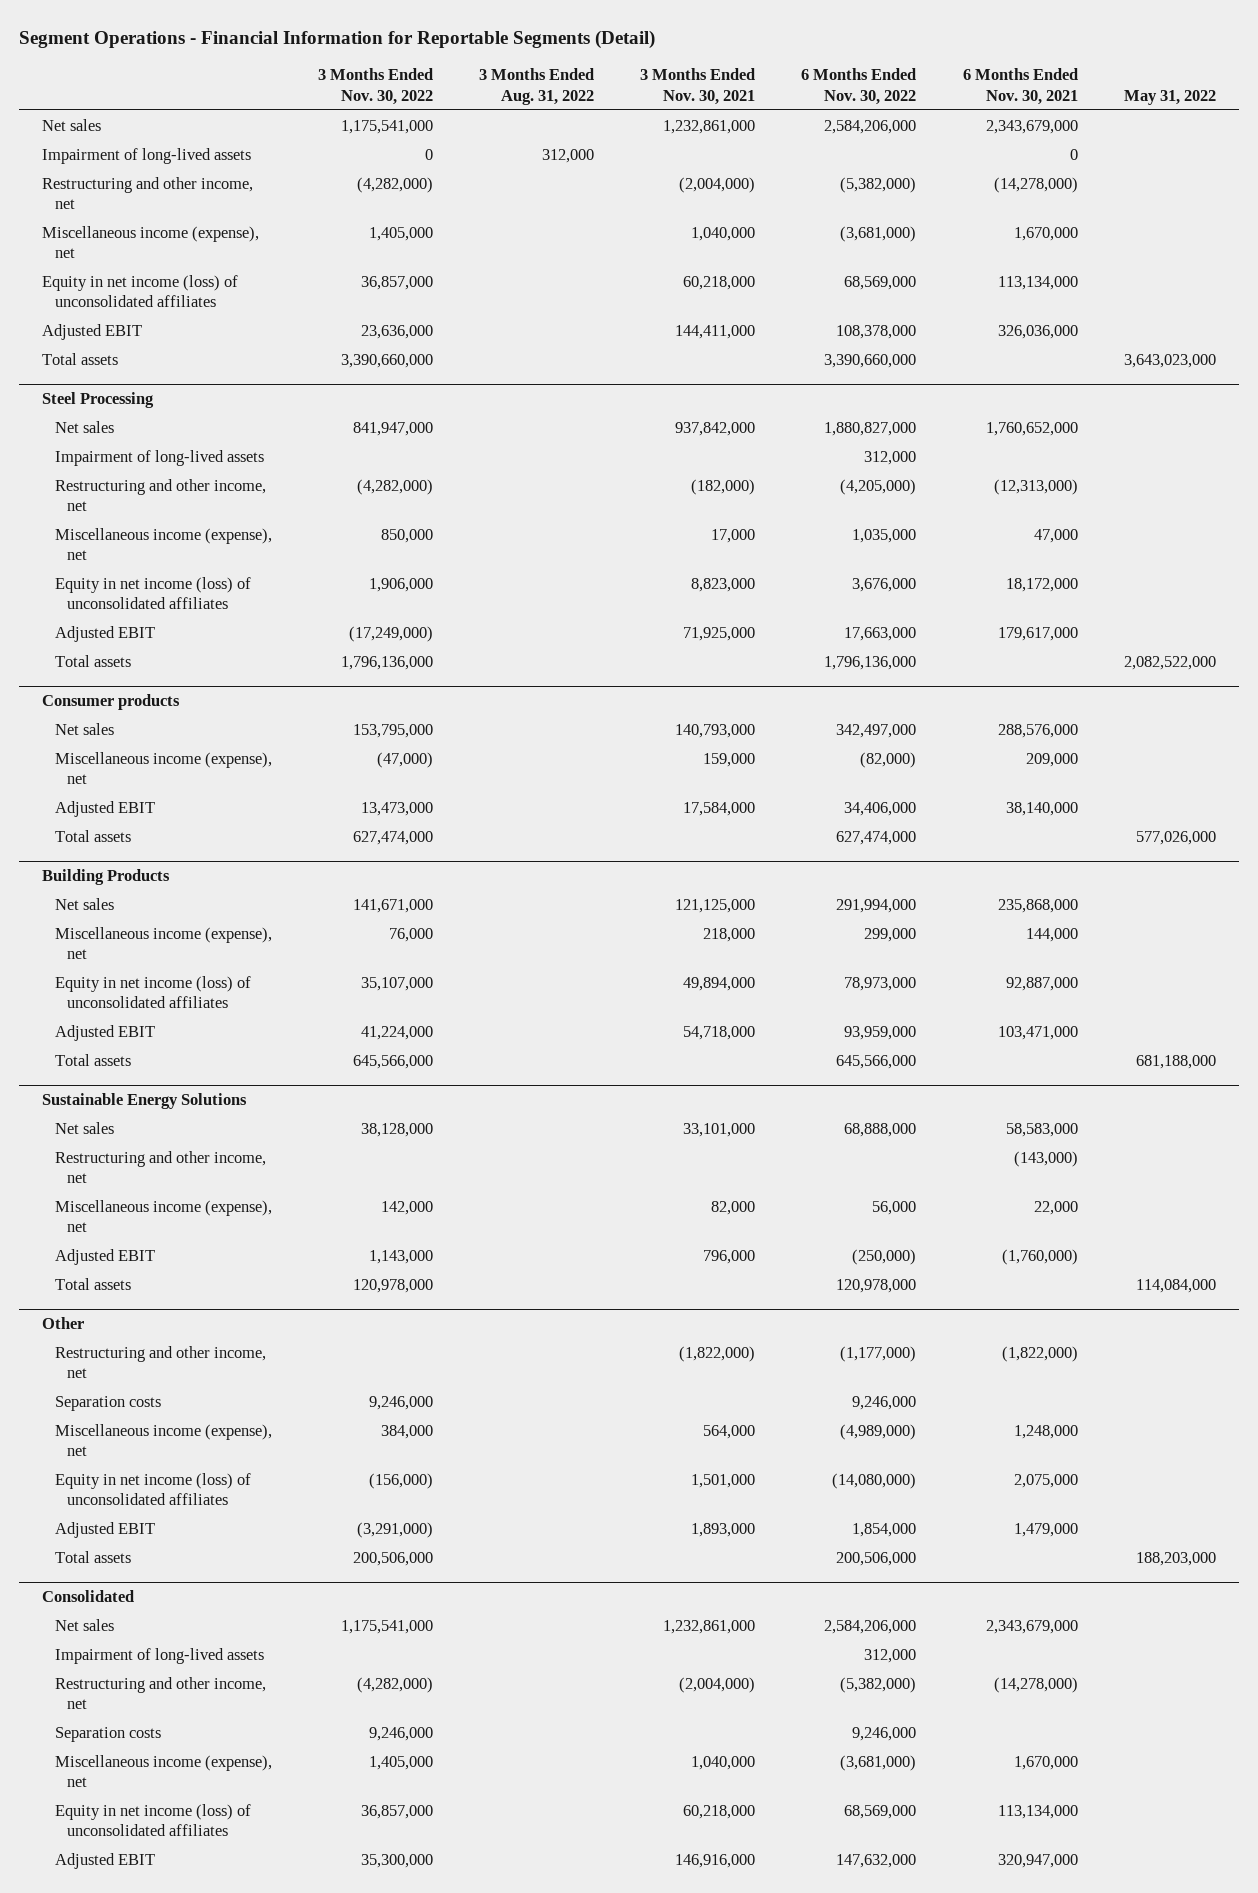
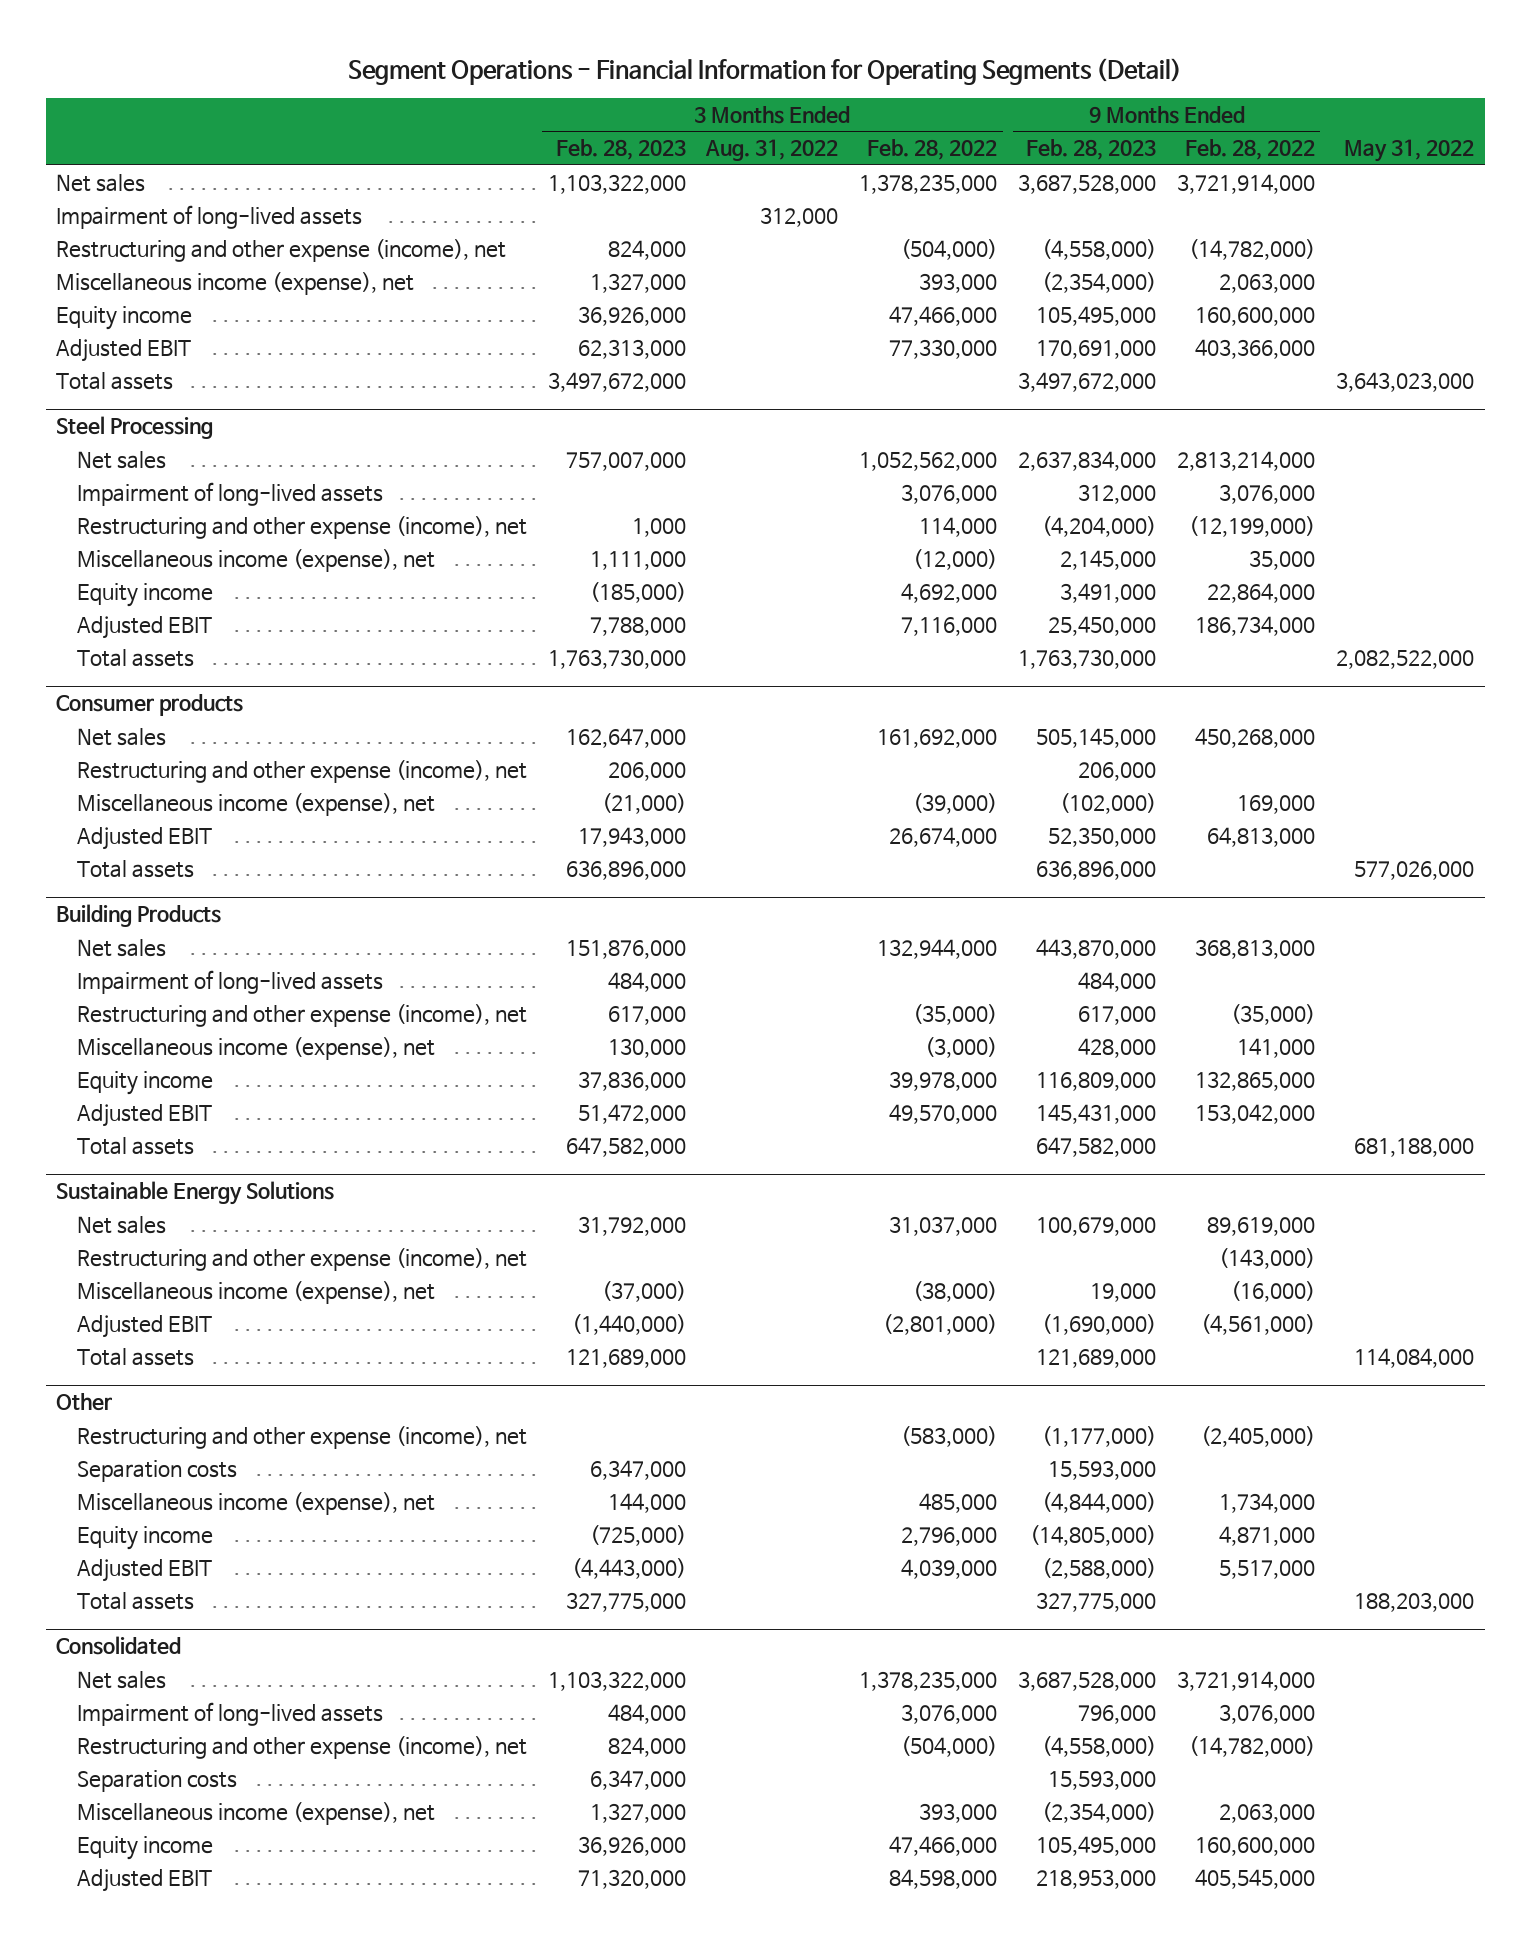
- Segment Operations - Financial Information for Reportable Segments (Detail)
+ Segment Operations - Financial Information for Operating Segments (Detail)
- | 3 Months Ended Nov. 30, 2022 | 3 Months Ended Aug. 31, 2022 | 3 Months Ended Nov. 30, 2021 | 6 Months Ended Nov. 30, 2022 | 6 Months Ended Nov. 30, 2021 | May 31, 2022
+ | 3 Months Ended Feb. 28, 2023 | 3 Months Ended Aug. 31, 2022 | 3 Months Ended Feb. 28, 2022 | 9 Months Ended Feb. 28, 2023 | 9 Months Ended Feb. 28, 2022 | May 31, 2022
- Restructuring and other income, net | (4,282,000) | | (2,004,000) | (5,382,000) | (14,278,000) |
+ Restructuring and other expense (income), net | 824,000 | | (504,000) | (4,558,000) | (14,782,000) |
- Equity in net income (loss) of unconsolidated affiliates | 36,857,000 | | 60,218,000 | 68,569,000 | 113,134,000 |
+ Equity income | 36,926,000 | | 47,466,000 | 105,495,000 | 160,600,000 |
@ Steel Processing
- Restructuring and other income, net | (4,282,000) | | (182,000) | (4,205,000) | (12,313,000) |
+ Restructuring and other expense (income), net | 1,000 | | 114,000 | (4,204,000) | (12,199,000) |
- Equity in net income (loss) of unconsolidated affiliates | 1,906,000 | | 8,823,000 | 3,676,000 | 18,172,000 |
+ Equity income | (185,000) | | 4,692,000 | 3,491,000 | 22,864,000 |
@ Consumer products
+ Restructuring and other expense (income), net | 206,000 | | | 206,000 | |
@ Building Products
+ Impairment of long-lived assets | 484,000 | | | 484,000 | |
+ Restructuring and other expense (income), net | 617,000 | | (35,000) | 617,000 | (35,000) |
- Equity in net income (loss) of unconsolidated affiliates | 35,107,000 | | 49,894,000 | 78,973,000 | 92,887,000 |
+ Equity income | 37,836,000 | | 39,978,000 | 116,809,000 | 132,865,000 |
@ Sustainable Energy Solutions
- Restructuring and other income, net | | | | | (143,000) |
+ Restructuring and other expense (income), net | | | | | (143,000) |
@ Other
- Restructuring and other income, net | | | (1,822,000) | (1,177,000) | (1,822,000) |
+ Restructuring and other expense (income), net | | | (583,000) | (1,177,000) | (2,405,000) |
- Equity in net income (loss) of unconsolidated affiliates | (156,000) | | 1,501,000 | (14,080,000) | 2,075,000 |
+ Equity income | (725,000) | | 2,796,000 | (14,805,000) | 4,871,000 |
@ Consolidated
- Restructuring and other income, net | (4,282,000) | | (2,004,000) | (5,382,000) | (14,278,000) |
+ Restructuring and other expense (income), net | 824,000 | | (504,000) | (4,558,000) | (14,782,000) |
- Equity in net income (loss) of unconsolidated affiliates | 36,857,000 | | 60,218,000 | 68,569,000 | 113,134,000 |
+ Equity income | 36,926,000 | | 47,466,000 | 105,495,000 | 160,600,000 |

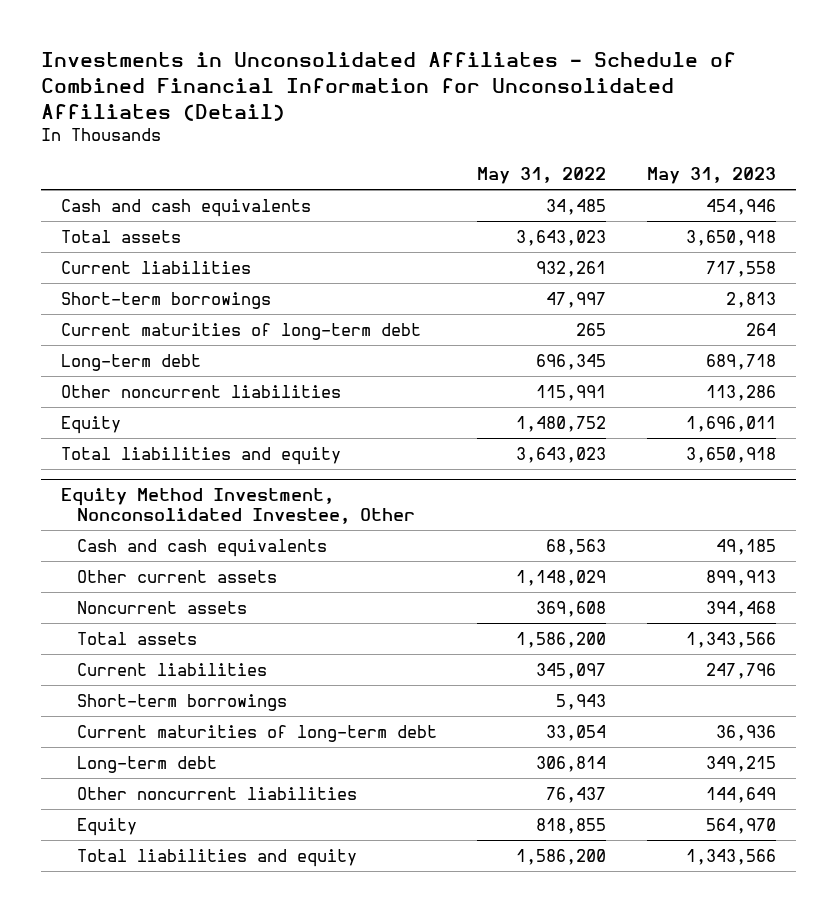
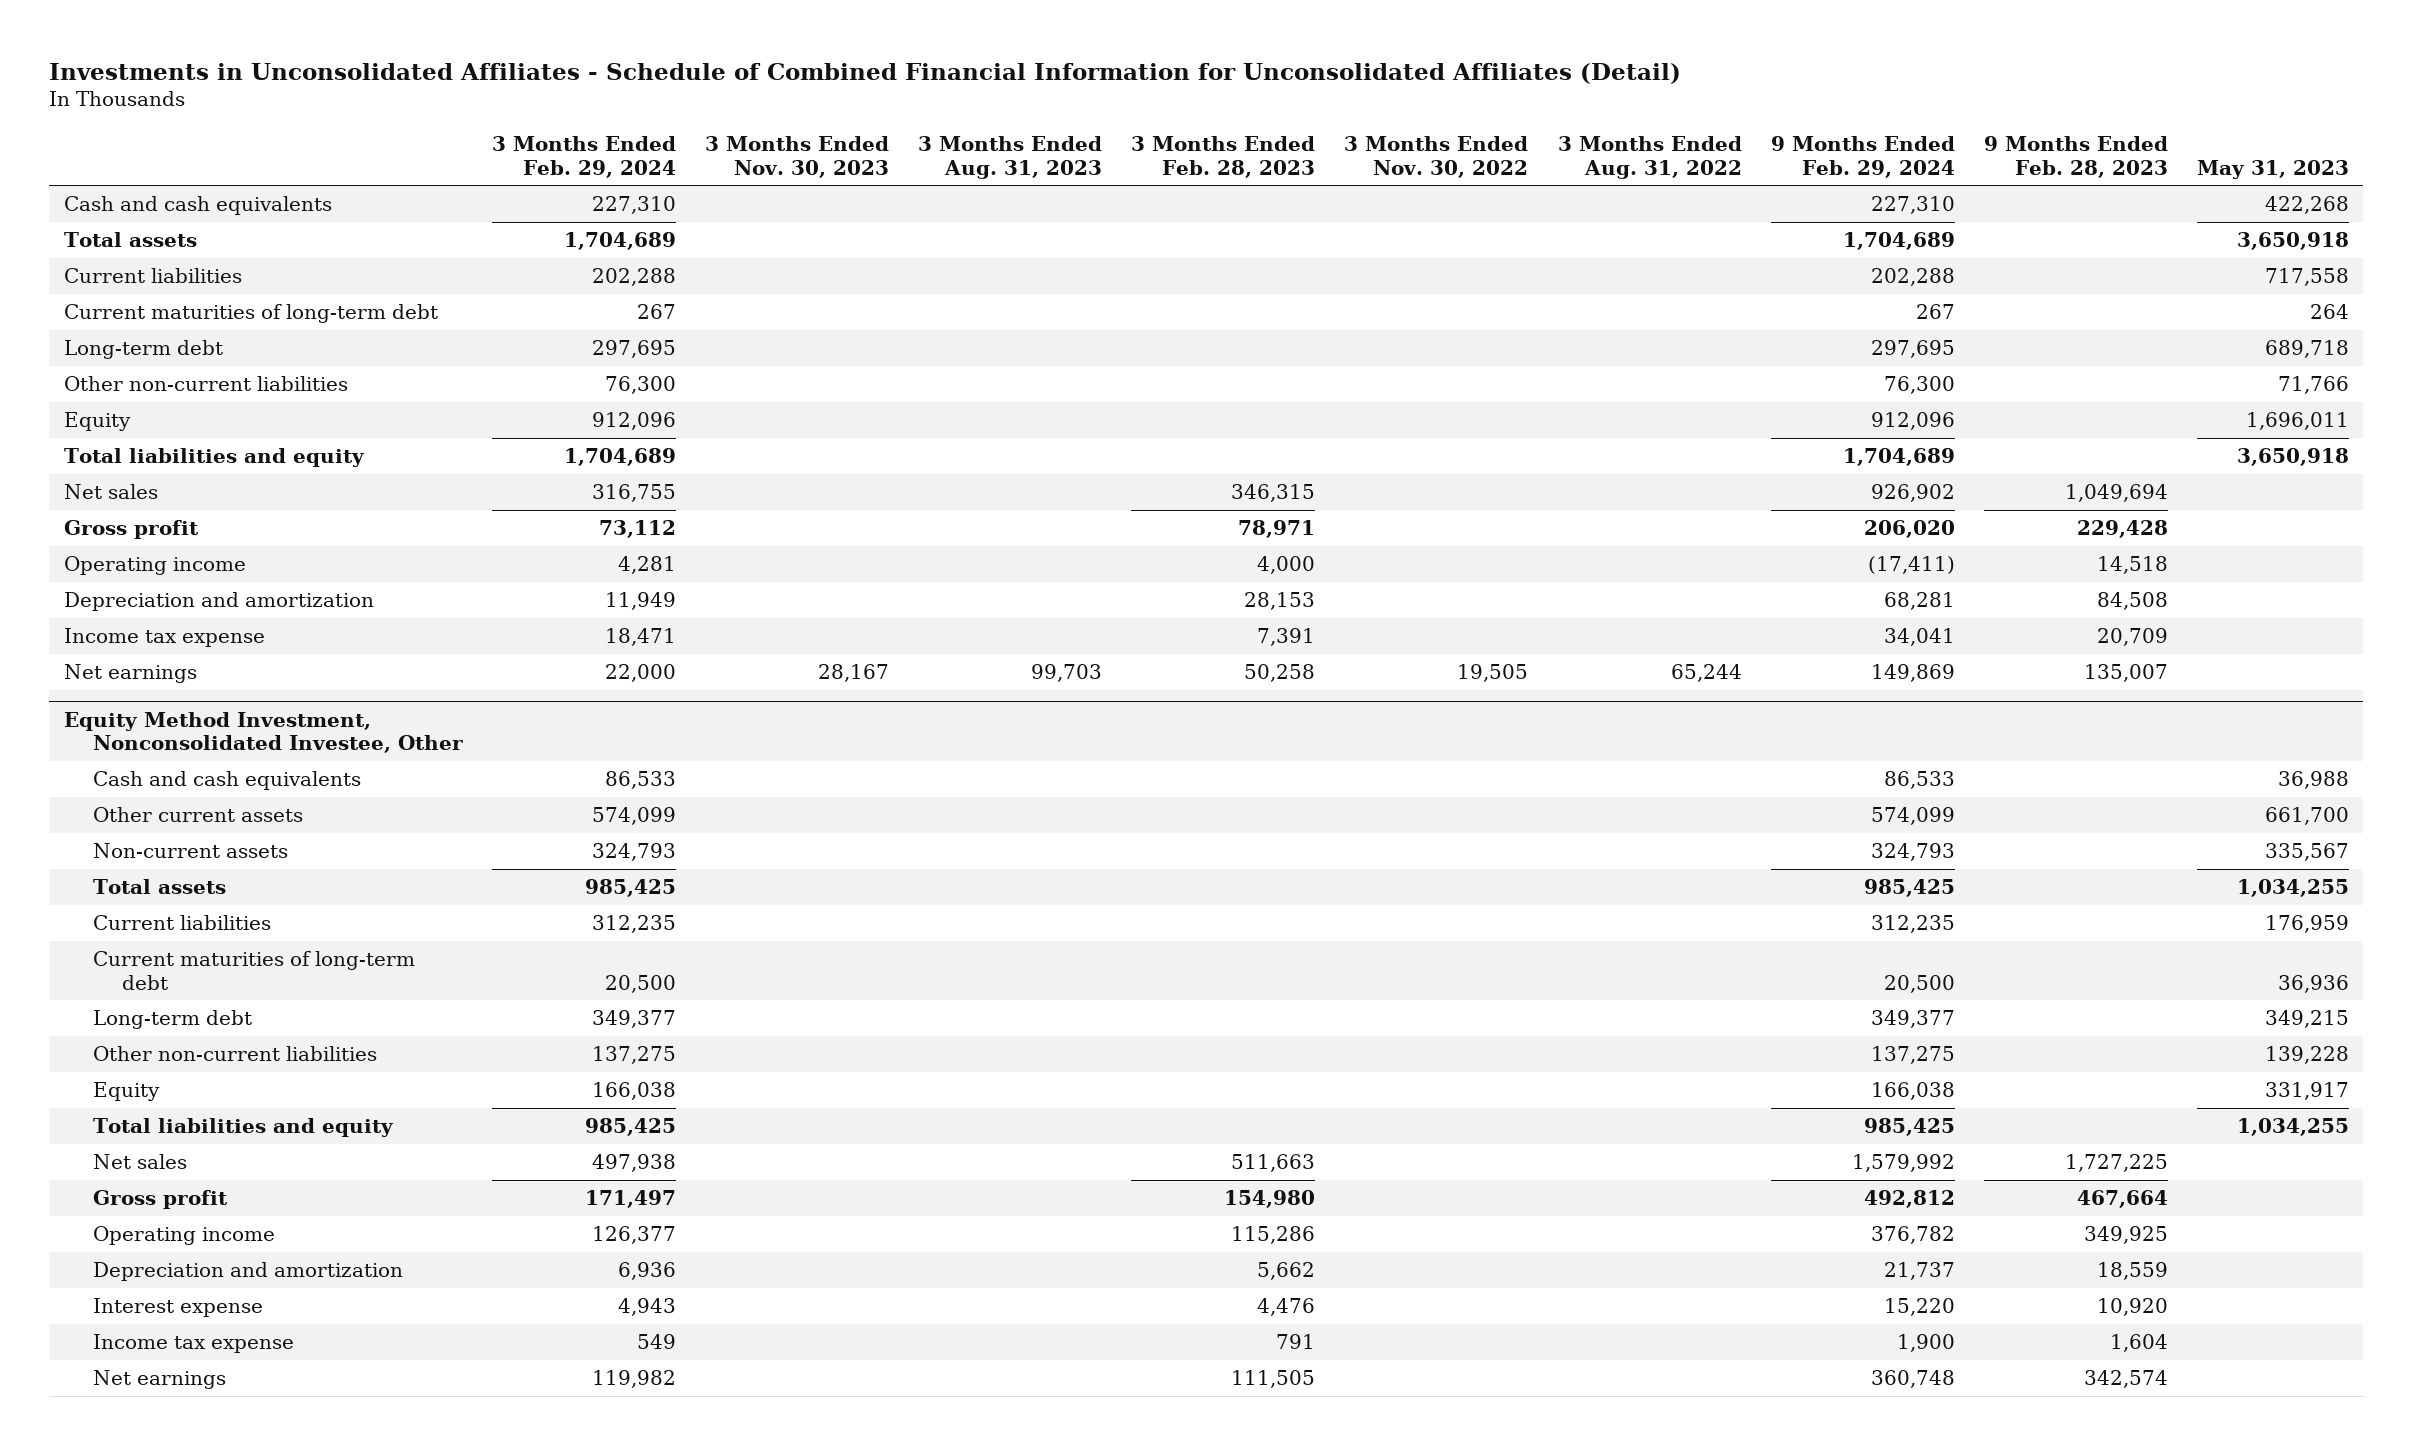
- | May 31, 2022 | May 31, 2023
+ | 3 Months Ended Feb. 29, 2024 | 3 Months Ended Nov. 30, 2023 | 3 Months Ended Aug. 31, 2023 | 3 Months Ended Feb. 28, 2023 | 3 Months Ended Nov. 30, 2022 | 3 Months Ended Aug. 31, 2022 | 9 Months Ended Feb. 29, 2024 | 9 Months Ended Feb. 28, 2023 | May 31, 2023
- Cash and cash equivalents | 34,485 | 454,946
+ Cash and cash equivalents | 227,310 | | | | | | 227,310 | | 422,268
- Short-term borrowings | 47,997 | 2,813
- Other noncurrent liabilities | 115,991 | 113,286
+ Other non-current liabilities | 76,300 | | | | | | 76,300 | | 71,766
+ Net sales | 316,755 | | | 346,315 | | | 926,902 | 1,049,694 |
+ Gross profit | 73,112 | | | 78,971 | | | 206,020 | 229,428 |
+ Operating income | 4,281 | | | 4,000 | | | (17,411) | 14,518 |
+ Depreciation and amortization | 11,949 | | | 28,153 | | | 68,281 | 84,508 |
+ Income tax expense | 18,471 | | | 7,391 | | | 34,041 | 20,709 |
+ Net earnings | 22,000 | 28,167 | 99,703 | 50,258 | 19,505 | 65,244 | 149,869 | 135,007 |
@ Equity Method Investment, Nonconsolidated Investee, Other
- Cash and cash equivalents | 68,563 | 49,185
- Other current assets | 1,148,029 | 899,913
- Noncurrent assets | 369,608 | 394,468
- Total assets | 1,586,200 | 1,343,566
- Current liabilities | 345,097 | 247,796
- Short-term borrowings | 5,943 |
+ Cash and cash equivalents | 86,533 | | | | | | 86,533 | | 36,988
+ Other current assets | 574,099 | | | | | | 574,099 | | 661,700
+ Non-current assets | 324,793 | | | | | | 324,793 | | 335,567
+ Total assets | 985,425 | | | | | | 985,425 | | 1,034,255
+ Current liabilities | 312,235 | | | | | | 312,235 | | 176,959
- Other noncurrent liabilities | 76,437 | 144,649
- Equity | 818,855 | 564,970
- Total liabilities and equity | 1,586,200 | 1,343,566
+ Other non-current liabilities | 137,275 | | | | | | 137,275 | | 139,228
+ Equity | 166,038 | | | | | | 166,038 | | 331,917
+ Total liabilities and equity | 985,425 | | | | | | 985,425 | | 1,034,255
+ Net sales | 497,938 | | | 511,663 | | | 1,579,992 | 1,727,225 |
+ Gross profit | 171,497 | | | 154,980 | | | 492,812 | 467,664 |
+ Operating income | 126,377 | | | 115,286 | | | 376,782 | 349,925 |
+ Depreciation and amortization | 6,936 | | | 5,662 | | | 21,737 | 18,559 |
+ Interest expense | 4,943 | | | 4,476 | | | 15,220 | 10,920 |
+ Income tax expense | 549 | | | 791 | | | 1,900 | 1,604 |
+ Net earnings | 119,982 | | | 111,505 | | | 360,748 | 342,574 |

